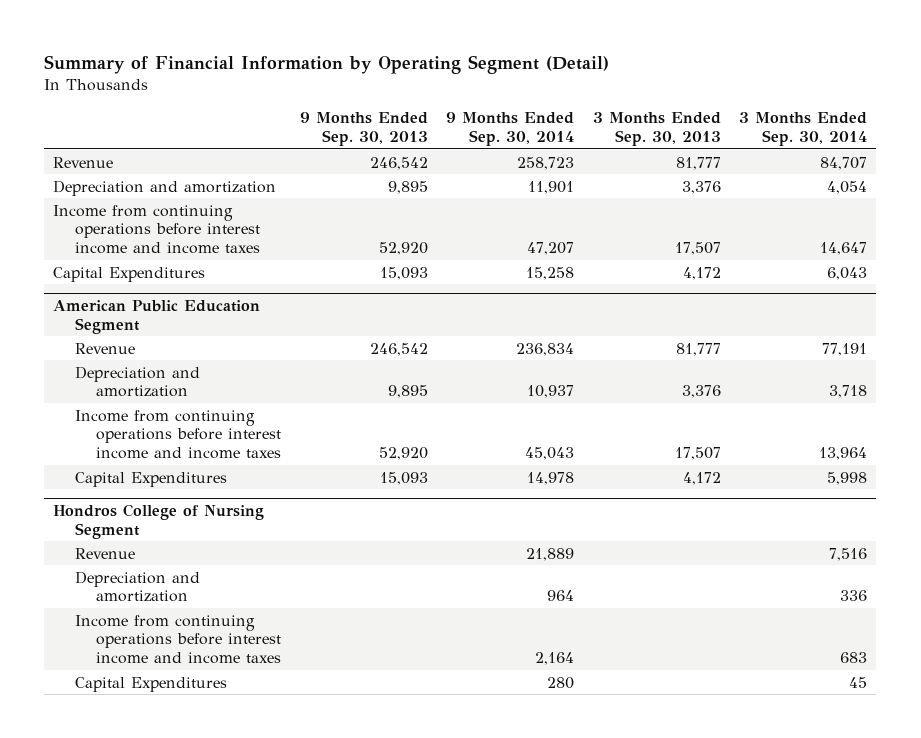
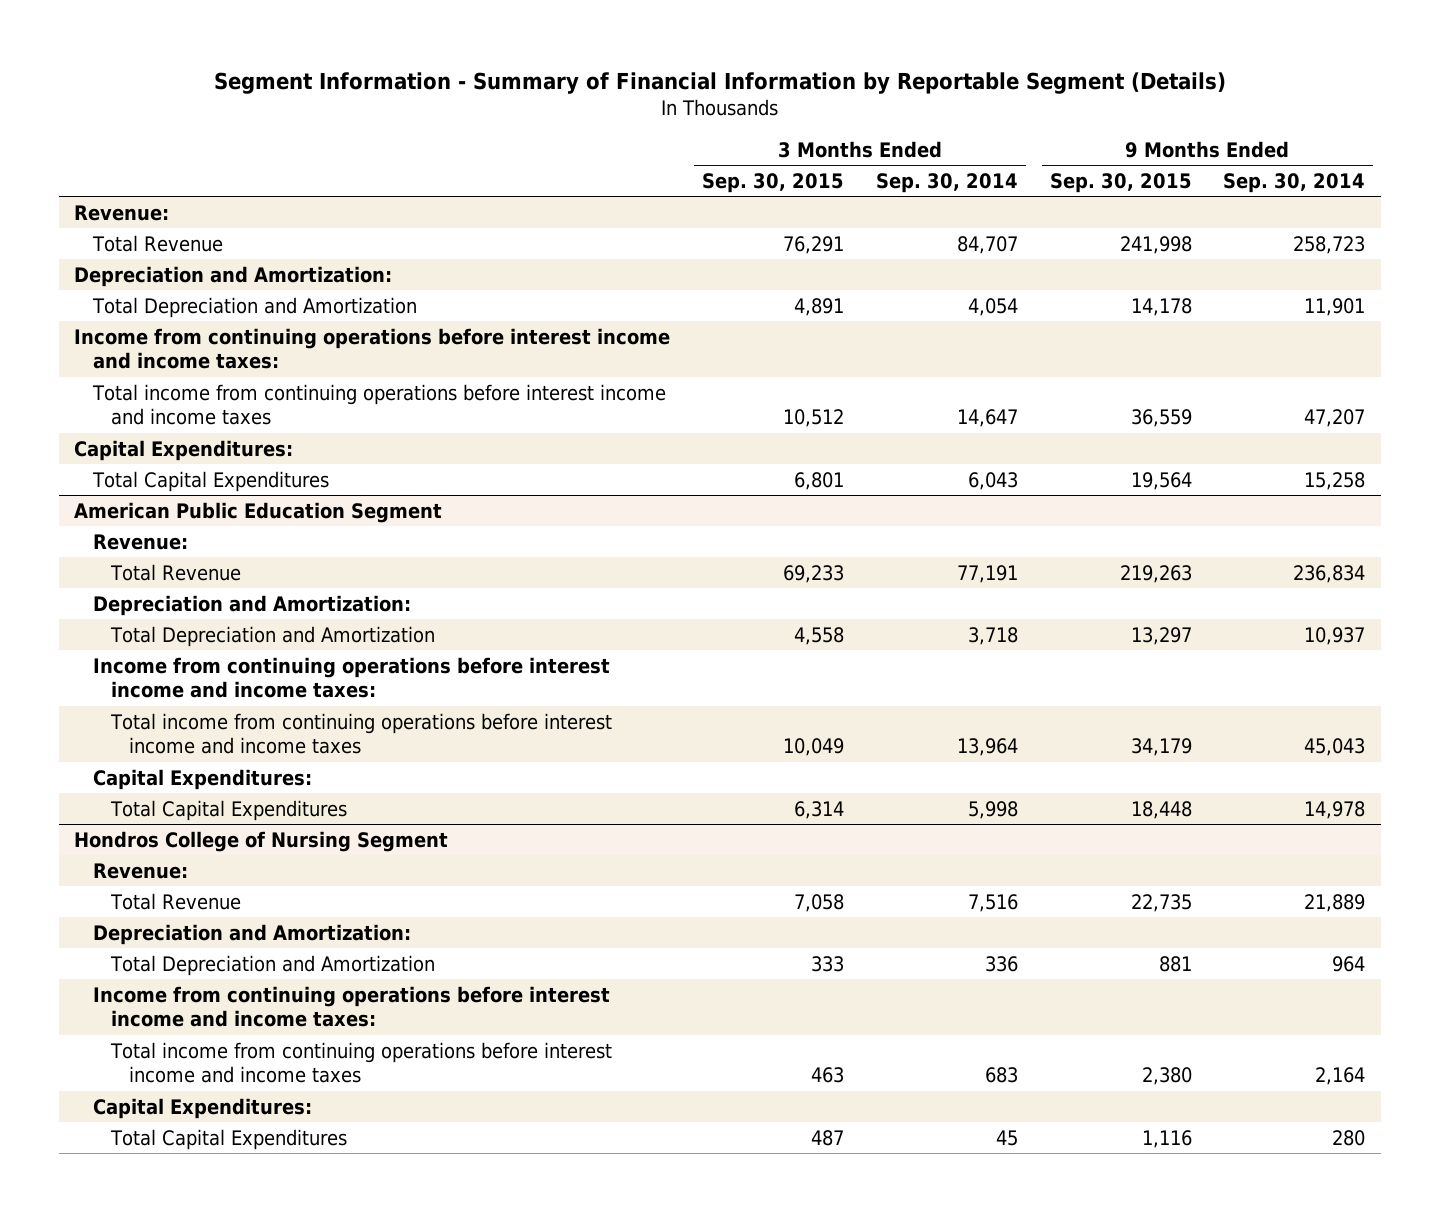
- Summary of Financial Information by Operating Segment (Detail)
+ Segment Information - Summary of Financial Information by Reportable Segment (Details)
- | 9 Months Ended Sep. 30, 2013 | 9 Months Ended Sep. 30, 2014 | 3 Months Ended Sep. 30, 2013 | 3 Months Ended Sep. 30, 2014
+ | 3 Months Ended Sep. 30, 2015 | 3 Months Ended Sep. 30, 2014 | 9 Months Ended Sep. 30, 2015 | 9 Months Ended Sep. 30, 2014
- Revenue | 246,542 | 258,723 | 81,777 | 84,707
- Depreciation and amortization | 9,895 | 11,901 | 3,376 | 4,054
- Income from continuing operations before interest income and income taxes | 52,920 | 47,207 | 17,507 | 14,647
- Capital Expenditures | 15,093 | 15,258 | 4,172 | 6,043
+ Revenue:
+ Total Revenue | 76,291 | 84,707 | 241,998 | 258,723
+ Depreciation and Amortization:
+ Total Depreciation and Amortization | 4,891 | 4,054 | 14,178 | 11,901
+ Income from continuing operations before interest income and income taxes:
+ Total income from continuing operations before interest income and income taxes | 10,512 | 14,647 | 36,559 | 47,207
+ Capital Expenditures:
+ Total Capital Expenditures | 6,801 | 6,043 | 19,564 | 15,258
@ American Public Education Segment
- Revenue | 246,542 | 236,834 | 81,777 | 77,191
- Depreciation and amortization | 9,895 | 10,937 | 3,376 | 3,718
- Income from continuing operations before interest income and income taxes | 52,920 | 45,043 | 17,507 | 13,964
- Capital Expenditures | 15,093 | 14,978 | 4,172 | 5,998
+ Revenue:
+ Total Revenue | 69,233 | 77,191 | 219,263 | 236,834
+ Depreciation and Amortization:
+ Total Depreciation and Amortization | 4,558 | 3,718 | 13,297 | 10,937
+ Income from continuing operations before interest income and income taxes:
+ Total income from continuing operations before interest income and income taxes | 10,049 | 13,964 | 34,179 | 45,043
+ Capital Expenditures:
+ Total Capital Expenditures | 6,314 | 5,998 | 18,448 | 14,978
@ Hondros College of Nursing Segment
- Revenue | | 21,889 | | 7,516
- Depreciation and amortization | | 964 | | 336
- Income from continuing operations before interest income and income taxes | | 2,164 | | 683
- Capital Expenditures | | 280 | | 45
+ Revenue:
+ Total Revenue | 7,058 | 7,516 | 22,735 | 21,889
+ Depreciation and Amortization:
+ Total Depreciation and Amortization | 333 | 336 | 881 | 964
+ Income from continuing operations before interest income and income taxes:
+ Total income from continuing operations before interest income and income taxes | 463 | 683 | 2,380 | 2,164
+ Capital Expenditures:
+ Total Capital Expenditures | 487 | 45 | 1,116 | 280

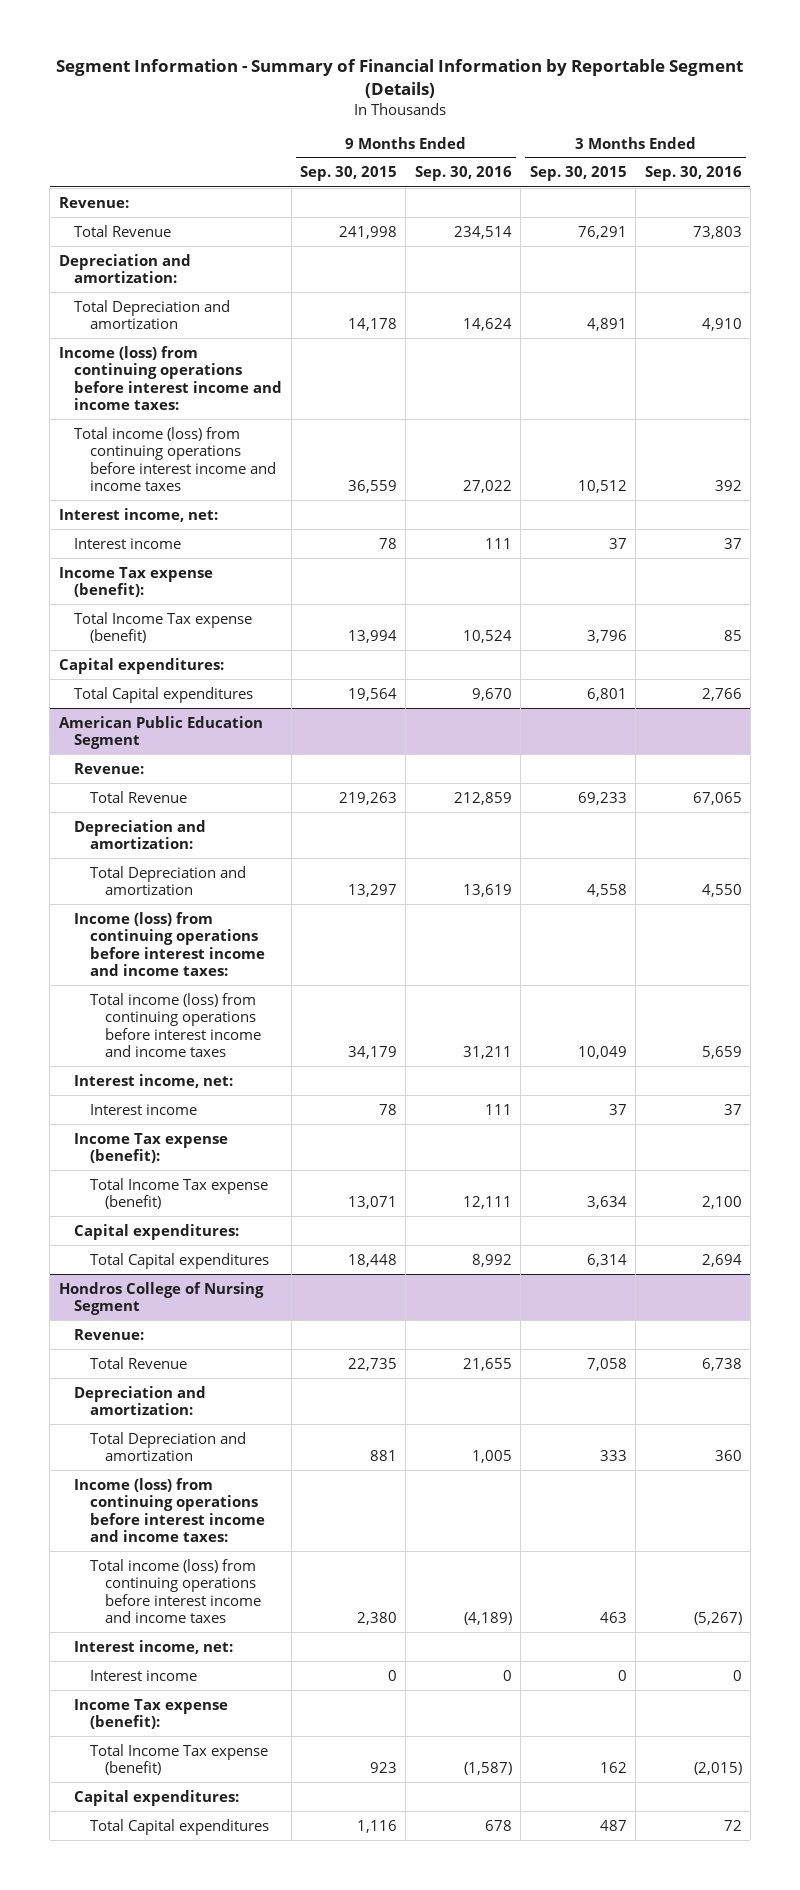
- | 3 Months Ended Sep. 30, 2015 | 3 Months Ended Sep. 30, 2014 | 9 Months Ended Sep. 30, 2015 | 9 Months Ended Sep. 30, 2014
+ | 9 Months Ended Sep. 30, 2015 | 9 Months Ended Sep. 30, 2016 | 3 Months Ended Sep. 30, 2015 | 3 Months Ended Sep. 30, 2016
- Depreciation and Amortization:
- Total Depreciation and Amortization | 4,891 | 4,054 | 14,178 | 11,901
- Income from continuing operations before interest income and income taxes:
- Total income from continuing operations before interest income and income taxes | 10,512 | 14,647 | 36,559 | 47,207
- Capital Expenditures:
- Total Capital Expenditures | 6,801 | 6,043 | 19,564 | 15,258
+ Depreciation and amortization:
+ Total Depreciation and amortization | 14,178 | 14,624 | 4,891 | 4,910
+ Income (loss) from continuing operations before interest income and income taxes:
+ Total income (loss) from continuing operations before interest income and income taxes | 36,559 | 27,022 | 10,512 | 392
+ Interest income, net:
+ Interest income | 78 | 111 | 37 | 37
+ Income Tax expense (benefit):
+ Total Income Tax expense (benefit) | 13,994 | 10,524 | 3,796 | 85
+ Capital expenditures:
+ Total Capital expenditures | 19,564 | 9,670 | 6,801 | 2,766
@ American Public Education Segment
- Depreciation and Amortization:
- Total Depreciation and Amortization | 4,558 | 3,718 | 13,297 | 10,937
- Income from continuing operations before interest income and income taxes:
- Total income from continuing operations before interest income and income taxes | 10,049 | 13,964 | 34,179 | 45,043
- Capital Expenditures:
- Total Capital Expenditures | 6,314 | 5,998 | 18,448 | 14,978
+ Depreciation and amortization:
+ Total Depreciation and amortization | 13,297 | 13,619 | 4,558 | 4,550
+ Income (loss) from continuing operations before interest income and income taxes:
+ Total income (loss) from continuing operations before interest income and income taxes | 34,179 | 31,211 | 10,049 | 5,659
+ Interest income, net:
+ Interest income | 78 | 111 | 37 | 37
+ Income Tax expense (benefit):
+ Total Income Tax expense (benefit) | 13,071 | 12,111 | 3,634 | 2,100
+ Capital expenditures:
+ Total Capital expenditures | 18,448 | 8,992 | 6,314 | 2,694
@ Hondros College of Nursing Segment
- Depreciation and Amortization:
- Total Depreciation and Amortization | 333 | 336 | 881 | 964
- Income from continuing operations before interest income and income taxes:
- Total income from continuing operations before interest income and income taxes | 463 | 683 | 2,380 | 2,164
- Capital Expenditures:
- Total Capital Expenditures | 487 | 45 | 1,116 | 280
+ Depreciation and amortization:
+ Total Depreciation and amortization | 881 | 1,005 | 333 | 360
+ Income (loss) from continuing operations before interest income and income taxes:
+ Total income (loss) from continuing operations before interest income and income taxes | 2,380 | (4,189) | 463 | (5,267)
+ Interest income, net:
+ Interest income | 0 | 0 | 0 | 0
+ Income Tax expense (benefit):
+ Total Income Tax expense (benefit) | 923 | (1,587) | 162 | (2,015)
+ Capital expenditures:
+ Total Capital expenditures | 1,116 | 678 | 487 | 72

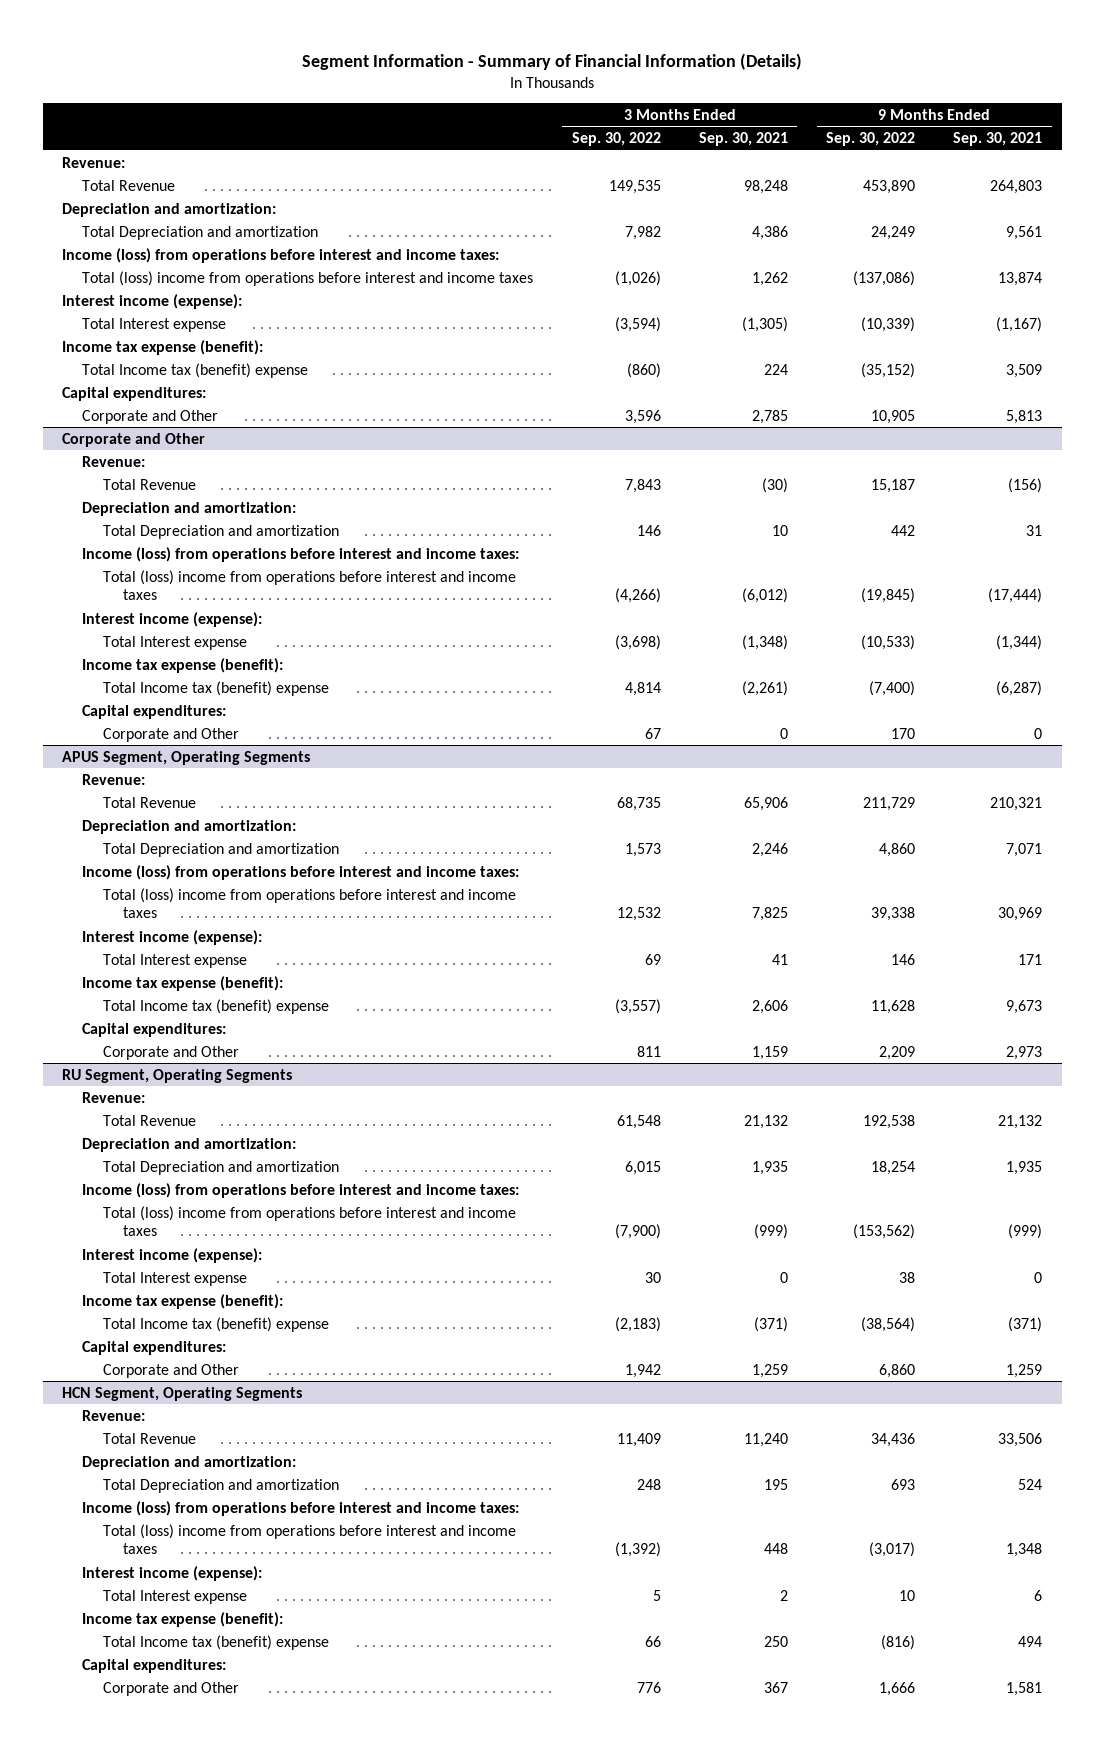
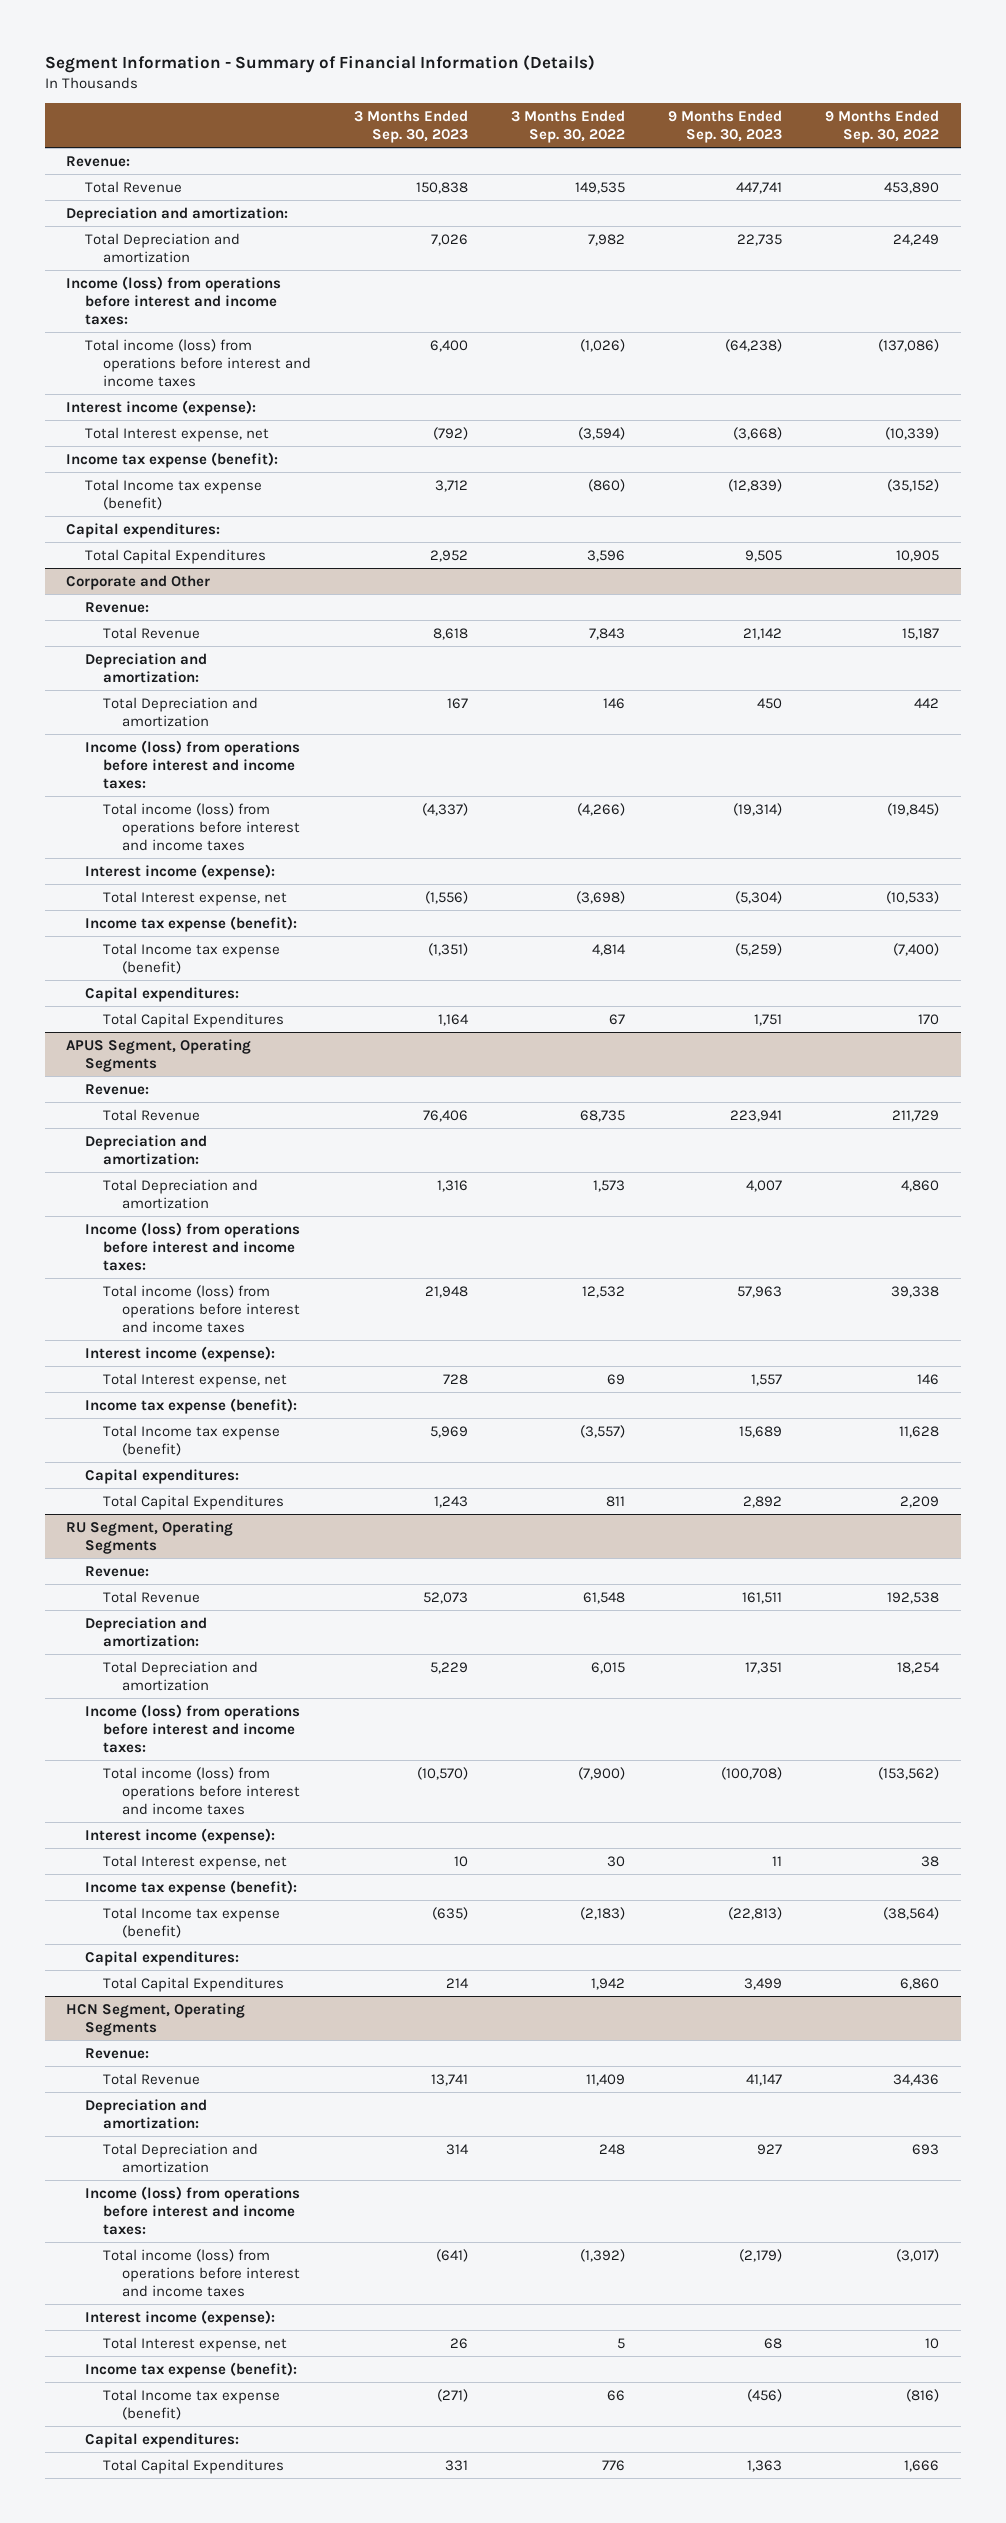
- | 3 Months Ended Sep. 30, 2022 | 3 Months Ended Sep. 30, 2021 | 9 Months Ended Sep. 30, 2022 | 9 Months Ended Sep. 30, 2021
+ | 3 Months Ended Sep. 30, 2023 | 3 Months Ended Sep. 30, 2022 | 9 Months Ended Sep. 30, 2023 | 9 Months Ended Sep. 30, 2022
- Total (loss) income from operations before interest and income taxes | (1,026) | 1,262 | (137,086) | 13,874
+ Total income (loss) from operations before interest and income taxes | 6,400 | (1,026) | (64,238) | (137,086)
- Total Interest expense | (3,594) | (1,305) | (10,339) | (1,167)
+ Total Interest expense, net | (792) | (3,594) | (3,668) | (10,339)
- Total Income tax (benefit) expense | (860) | 224 | (35,152) | 3,509
+ Total Income tax expense (benefit) | 3,712 | (860) | (12,839) | (35,152)
- Corporate and Other | 3,596 | 2,785 | 10,905 | 5,813
+ Total Capital Expenditures | 2,952 | 3,596 | 9,505 | 10,905
@ Corporate and Other
- Total (loss) income from operations before interest and income taxes | (4,266) | (6,012) | (19,845) | (17,444)
+ Total income (loss) from operations before interest and income taxes | (4,337) | (4,266) | (19,314) | (19,845)
- Total Interest expense | (3,698) | (1,348) | (10,533) | (1,344)
+ Total Interest expense, net | (1,556) | (3,698) | (5,304) | (10,533)
- Total Income tax (benefit) expense | 4,814 | (2,261) | (7,400) | (6,287)
+ Total Income tax expense (benefit) | (1,351) | 4,814 | (5,259) | (7,400)
- Corporate and Other | 67 | 0 | 170 | 0
+ Total Capital Expenditures | 1,164 | 67 | 1,751 | 170
@ APUS Segment, Operating Segments
- Total (loss) income from operations before interest and income taxes | 12,532 | 7,825 | 39,338 | 30,969
+ Total income (loss) from operations before interest and income taxes | 21,948 | 12,532 | 57,963 | 39,338
- Total Interest expense | 69 | 41 | 146 | 171
+ Total Interest expense, net | 728 | 69 | 1,557 | 146
- Total Income tax (benefit) expense | (3,557) | 2,606 | 11,628 | 9,673
+ Total Income tax expense (benefit) | 5,969 | (3,557) | 15,689 | 11,628
- Corporate and Other | 811 | 1,159 | 2,209 | 2,973
+ Total Capital Expenditures | 1,243 | 811 | 2,892 | 2,209
@ RU Segment, Operating Segments
- Total (loss) income from operations before interest and income taxes | (7,900) | (999) | (153,562) | (999)
+ Total income (loss) from operations before interest and income taxes | (10,570) | (7,900) | (100,708) | (153,562)
- Total Interest expense | 30 | 0 | 38 | 0
+ Total Interest expense, net | 10 | 30 | 11 | 38
- Total Income tax (benefit) expense | (2,183) | (371) | (38,564) | (371)
+ Total Income tax expense (benefit) | (635) | (2,183) | (22,813) | (38,564)
- Corporate and Other | 1,942 | 1,259 | 6,860 | 1,259
+ Total Capital Expenditures | 214 | 1,942 | 3,499 | 6,860
@ HCN Segment, Operating Segments
- Total (loss) income from operations before interest and income taxes | (1,392) | 448 | (3,017) | 1,348
+ Total income (loss) from operations before interest and income taxes | (641) | (1,392) | (2,179) | (3,017)
- Total Interest expense | 5 | 2 | 10 | 6
+ Total Interest expense, net | 26 | 5 | 68 | 10
- Total Income tax (benefit) expense | 66 | 250 | (816) | 494
+ Total Income tax expense (benefit) | (271) | 66 | (456) | (816)
- Corporate and Other | 776 | 367 | 1,666 | 1,581
+ Total Capital Expenditures | 331 | 776 | 1,363 | 1,666

